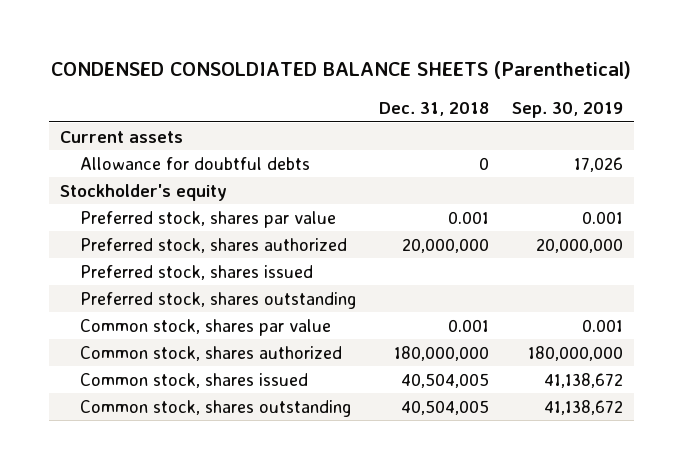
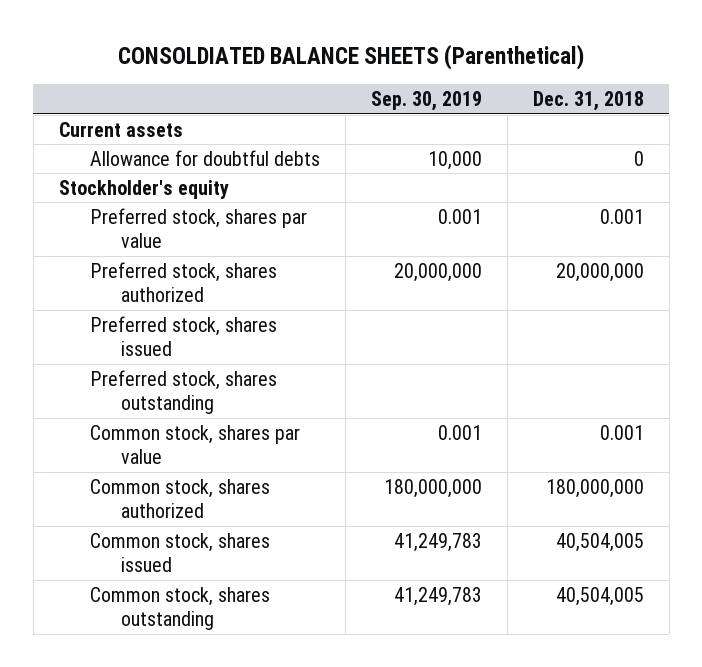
- CONDENSED CONSOLDIATED BALANCE SHEETS (Parenthetical)
+ CONSOLDIATED BALANCE SHEETS (Parenthetical)
- | Dec. 31, 2018 | Sep. 30, 2019
+ | Sep. 30, 2019 | Dec. 31, 2018
- Allowance for doubtful debts | 0 | 17,026
+ Allowance for doubtful debts | 10,000 | 0
- Common stock, shares issued | 40,504,005 | 41,138,672
- Common stock, shares outstanding | 40,504,005 | 41,138,672
+ Common stock, shares issued | 41,249,783 | 40,504,005
+ Common stock, shares outstanding | 41,249,783 | 40,504,005

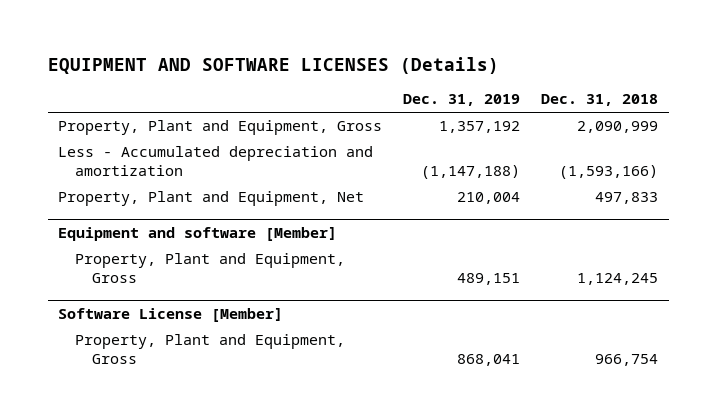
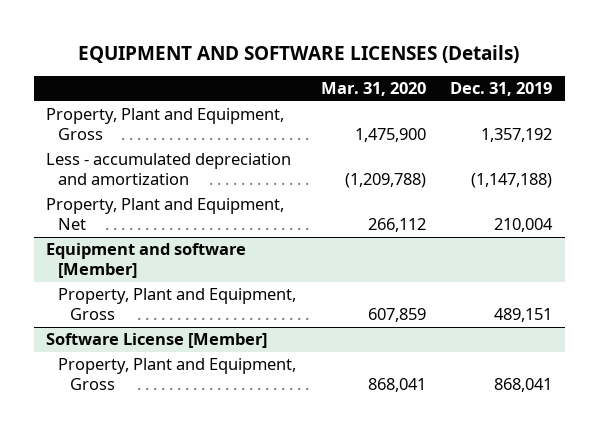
- | Dec. 31, 2019 | Dec. 31, 2018
+ | Mar. 31, 2020 | Dec. 31, 2019
- Less - Accumulated depreciation and amortization | (1,147,188) | (1,593,166)
+ Less - accumulated depreciation and amortization | (1,209,788) | (1,147,188)

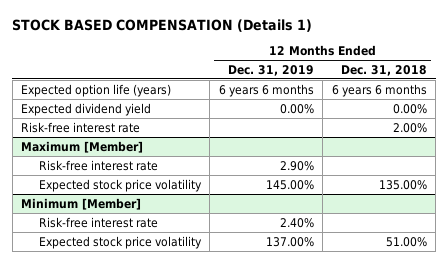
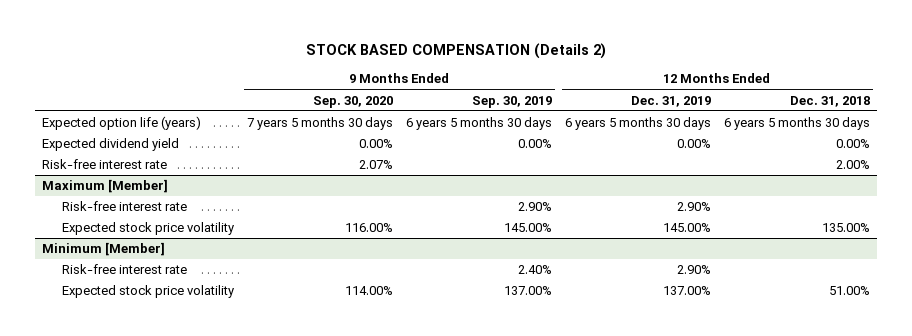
- STOCK BASED COMPENSATION (Details 1)
+ STOCK BASED COMPENSATION (Details 2)
- | 12 Months Ended Dec. 31, 2019 | 12 Months Ended Dec. 31, 2018
+ | 9 Months Ended Sep. 30, 2020 | 9 Months Ended Sep. 30, 2019 | 12 Months Ended Dec. 31, 2019 | 12 Months Ended Dec. 31, 2018
- Expected option life (years) | 6 years 6 months | 6 years 6 months
+ Expected option life (years) | 7 years 5 months 30 days | 6 years 5 months 30 days | 6 years 5 months 30 days | 6 years 5 months 30 days
@ Minimum [Member]
- Risk-free interest rate | 2.40% |
+ Risk-free interest rate | | 2.40% | 2.90% |

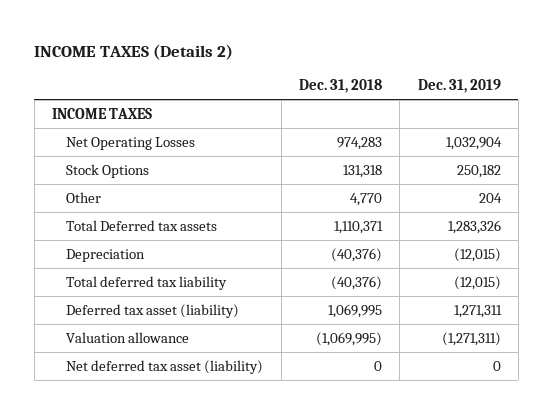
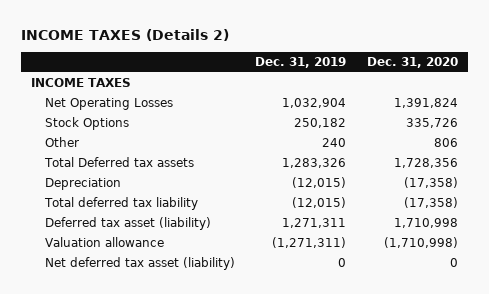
- | Dec. 31, 2018 | Dec. 31, 2019
+ | Dec. 31, 2019 | Dec. 31, 2020
- Other | 4,770 | 204
+ Other | 240 | 806

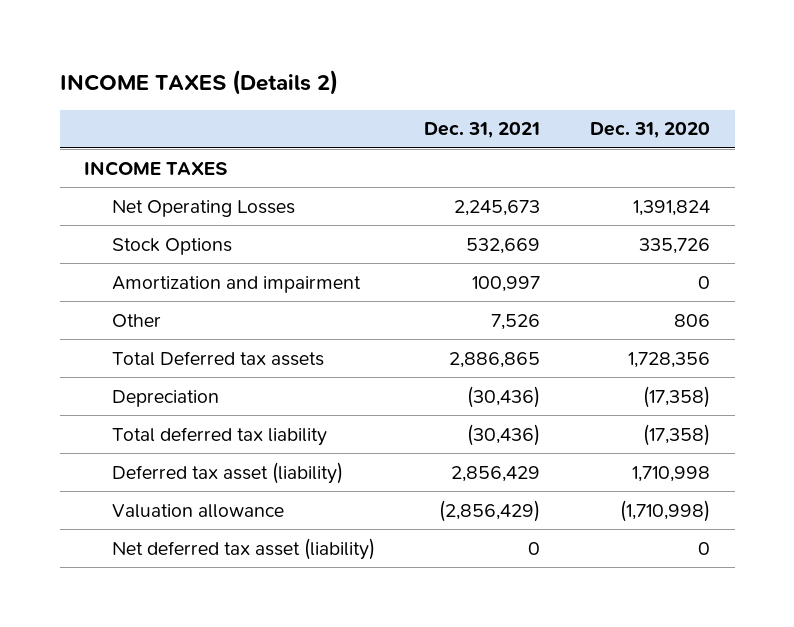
- | Dec. 31, 2019 | Dec. 31, 2020
+ | Dec. 31, 2021 | Dec. 31, 2020
+ Amortization and impairment | 100,997 | 0

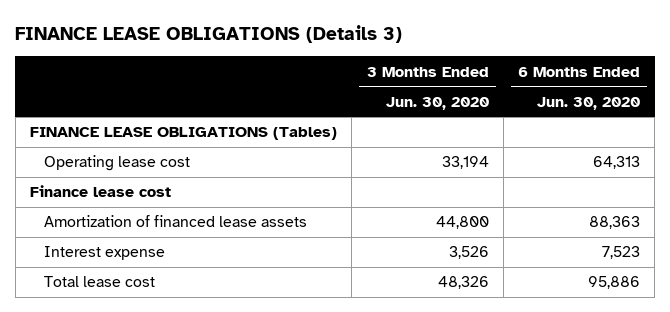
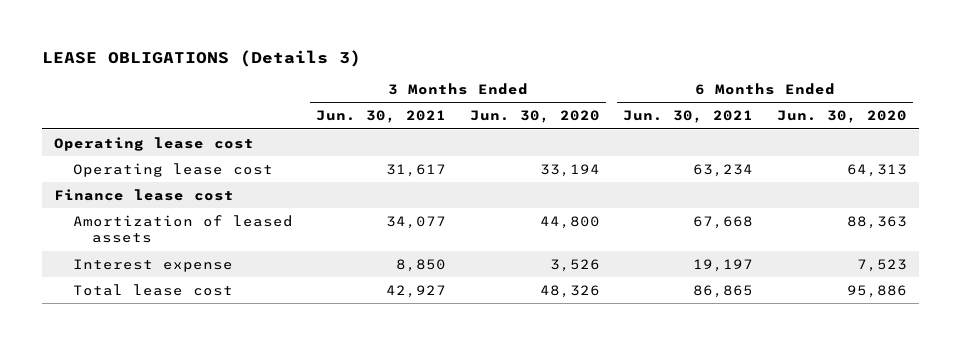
- FINANCE LEASE OBLIGATIONS (Details 3)
+ LEASE OBLIGATIONS (Details 3)
- | 3 Months Ended Jun. 30, 2020 | 6 Months Ended Jun. 30, 2020
+ | 3 Months Ended Jun. 30, 2021 | 3 Months Ended Jun. 30, 2020 | 6 Months Ended Jun. 30, 2021 | 6 Months Ended Jun. 30, 2020
- FINANCE LEASE OBLIGATIONS (Tables)
+ Operating lease cost
- Amortization of financed lease assets | 44,800 | 88,363
+ Amortization of leased assets | 34,077 | 44,800 | 67,668 | 88,363

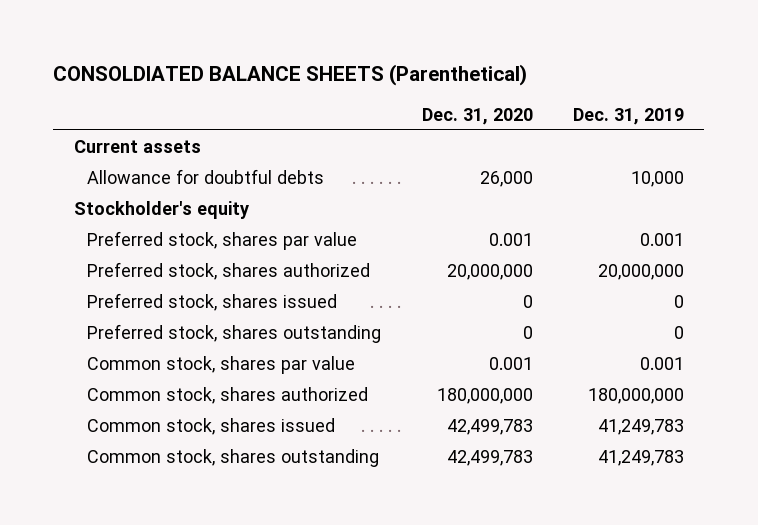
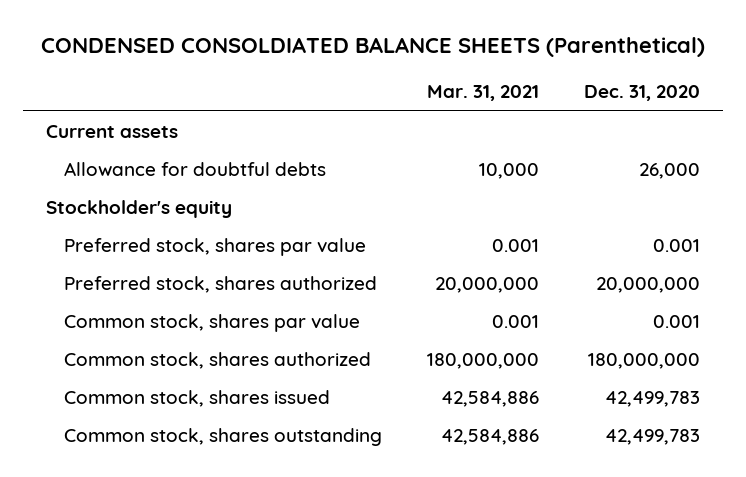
- CONSOLDIATED BALANCE SHEETS (Parenthetical)
+ CONDENSED CONSOLDIATED BALANCE SHEETS (Parenthetical)
- | Dec. 31, 2020 | Dec. 31, 2019
+ | Mar. 31, 2021 | Dec. 31, 2020
- Preferred stock, shares issued | 0 | 0
- Preferred stock, shares outstanding | 0 | 0

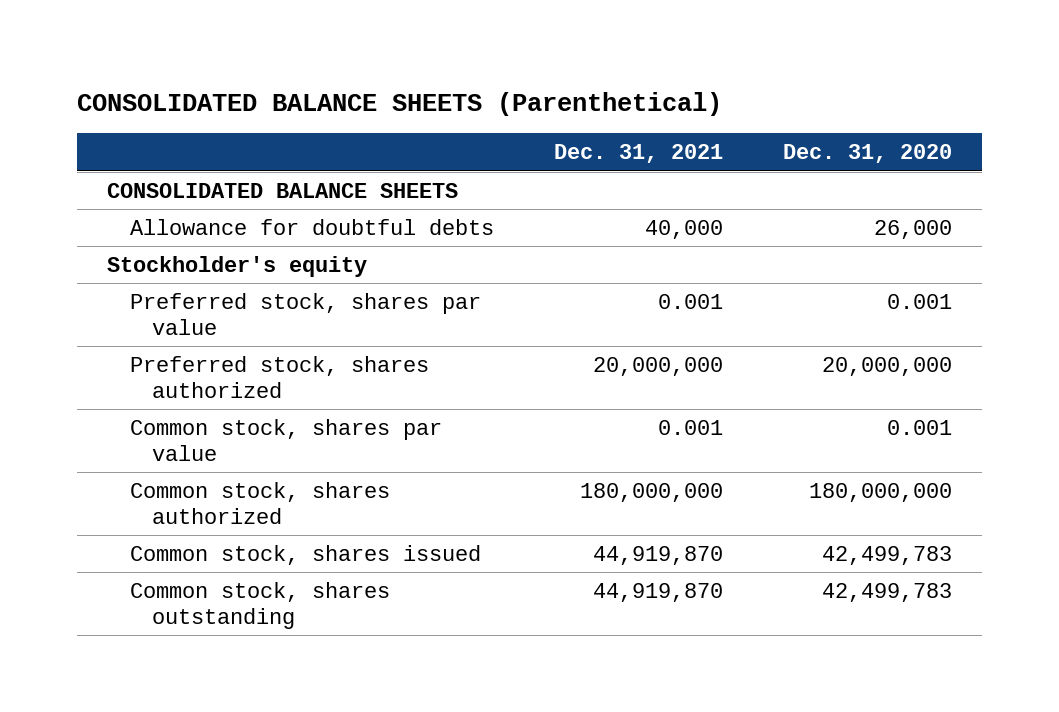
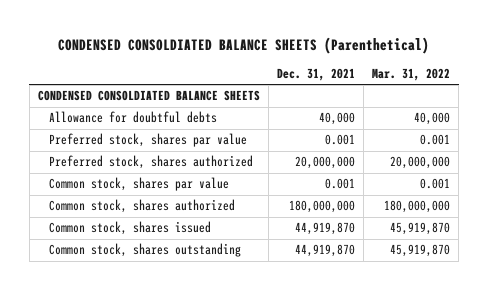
- CONSOLIDATED BALANCE SHEETS (Parenthetical)
+ CONDENSED CONSOLDIATED BALANCE SHEETS (Parenthetical)
- | Dec. 31, 2021 | Dec. 31, 2020
+ | Dec. 31, 2021 | Mar. 31, 2022
- CONSOLIDATED BALANCE SHEETS
+ CONDENSED CONSOLDIATED BALANCE SHEETS
- Stockholder's equity

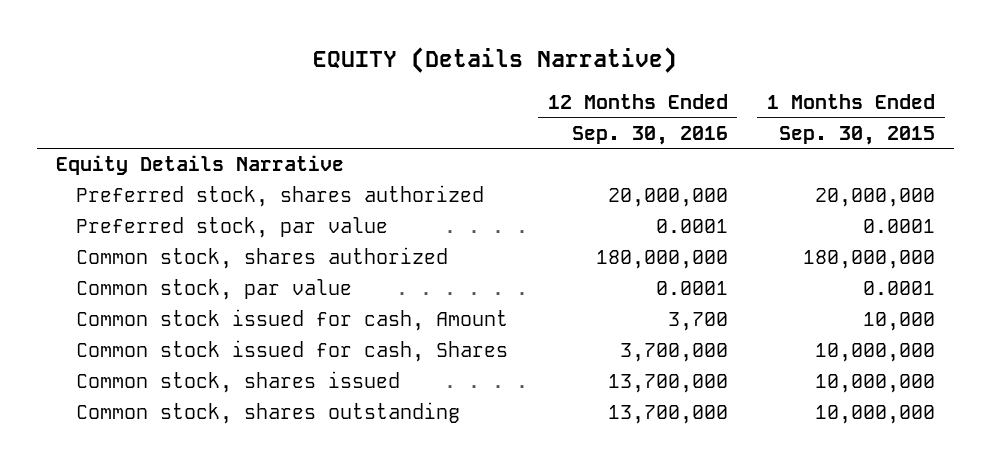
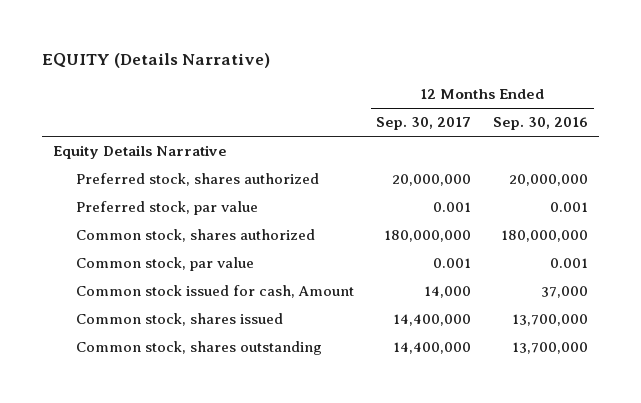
- | 12 Months Ended Sep. 30, 2016 | 1 Months Ended Sep. 30, 2015
+ | 12 Months Ended Sep. 30, 2017 | 12 Months Ended Sep. 30, 2016
- Preferred stock, par value | 0.0001 | 0.0001
+ Preferred stock, par value | 0.001 | 0.001
- Common stock, par value | 0.0001 | 0.0001
- Common stock issued for cash, Amount | 3,700 | 10,000
- Common stock issued for cash, Shares | 3,700,000 | 10,000,000
+ Common stock, par value | 0.001 | 0.001
+ Common stock issued for cash, Amount | 14,000 | 37,000

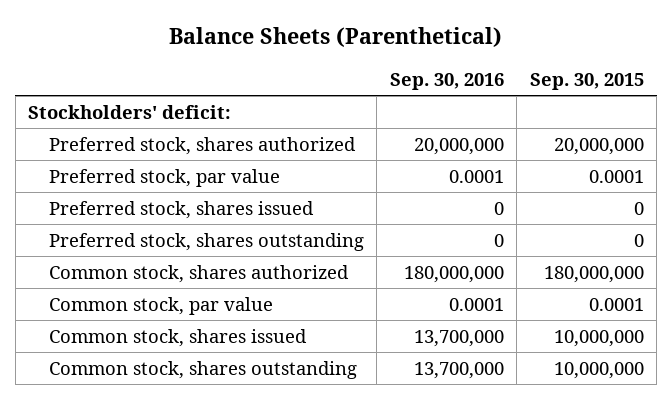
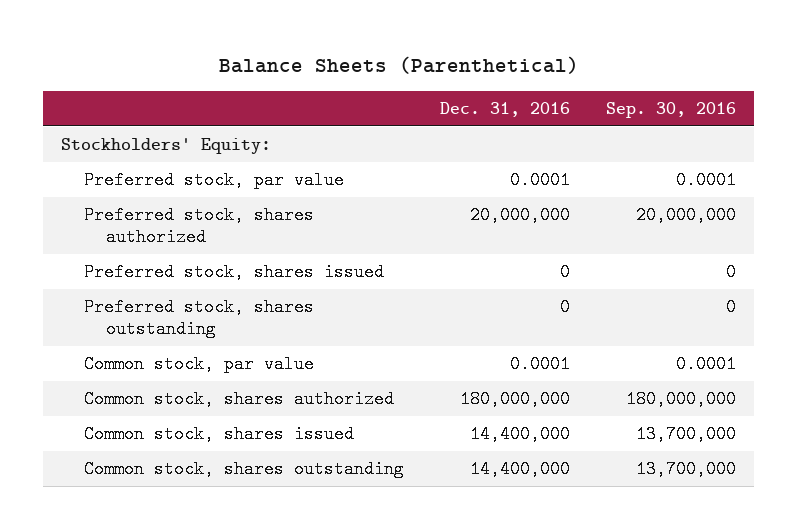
- | Sep. 30, 2016 | Sep. 30, 2015
+ | Dec. 31, 2016 | Sep. 30, 2016
- Stockholders' deficit:
+ Stockholders' Equity:
moved down: Preferred stock, shares authorized | 20,000,000 | 20,000,000
moved down: Common stock, shares authorized | 180,000,000 | 180,000,000

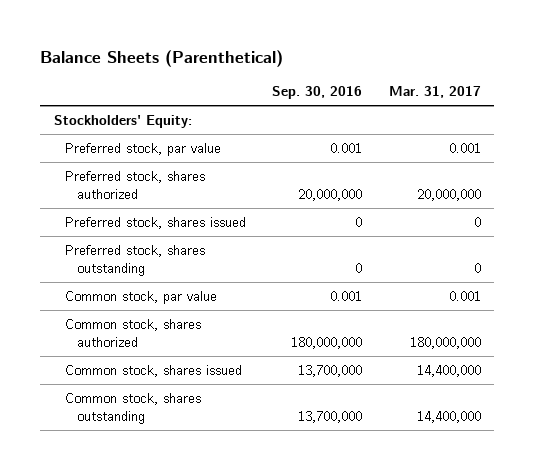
- | Dec. 31, 2016 | Sep. 30, 2016
+ | Sep. 30, 2016 | Mar. 31, 2017
- Preferred stock, par value | 0.0001 | 0.0001
+ Preferred stock, par value | 0.001 | 0.001
- Common stock, par value | 0.0001 | 0.0001
+ Common stock, par value | 0.001 | 0.001

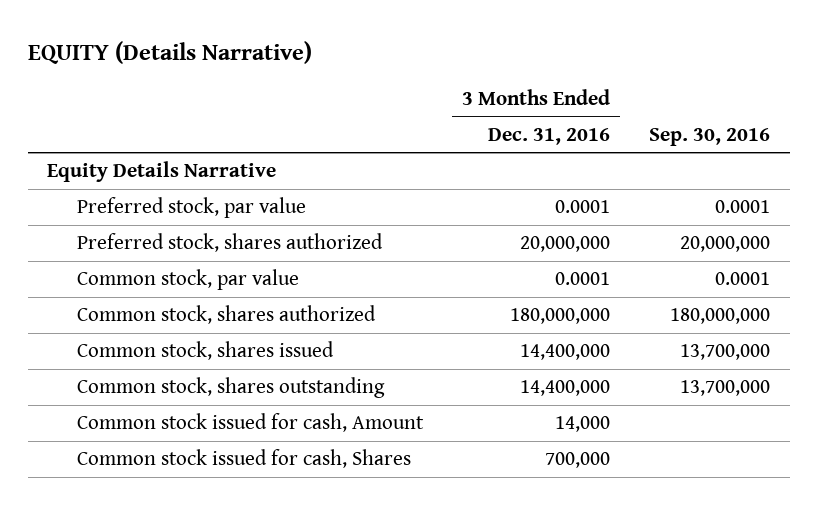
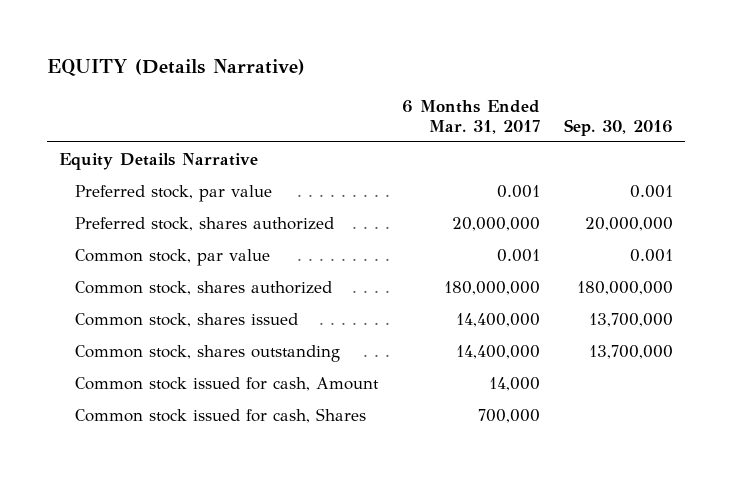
- | 3 Months Ended Dec. 31, 2016 | Sep. 30, 2016
+ | 6 Months Ended Mar. 31, 2017 | Sep. 30, 2016
- Preferred stock, par value | 0.0001 | 0.0001
+ Preferred stock, par value | 0.001 | 0.001
- Common stock, par value | 0.0001 | 0.0001
+ Common stock, par value | 0.001 | 0.001

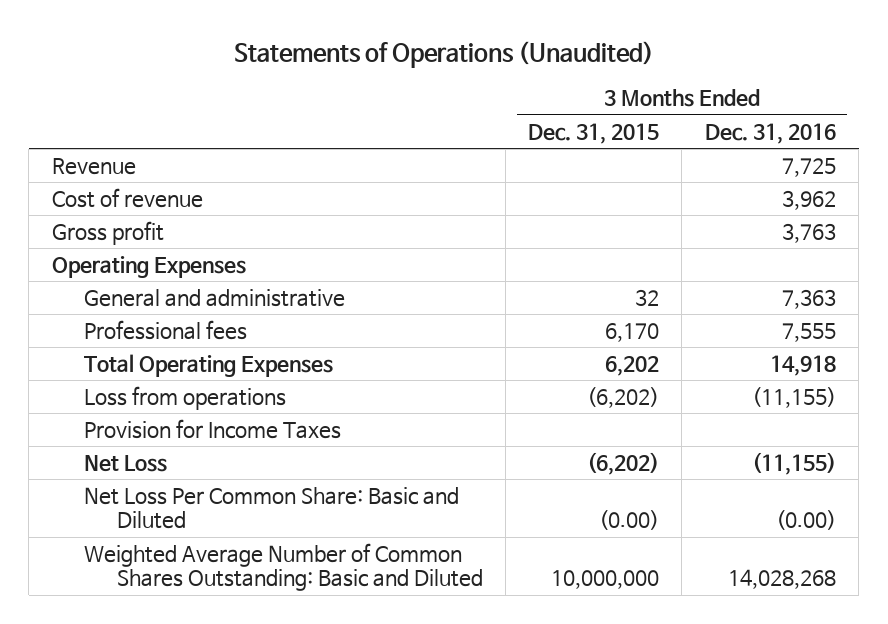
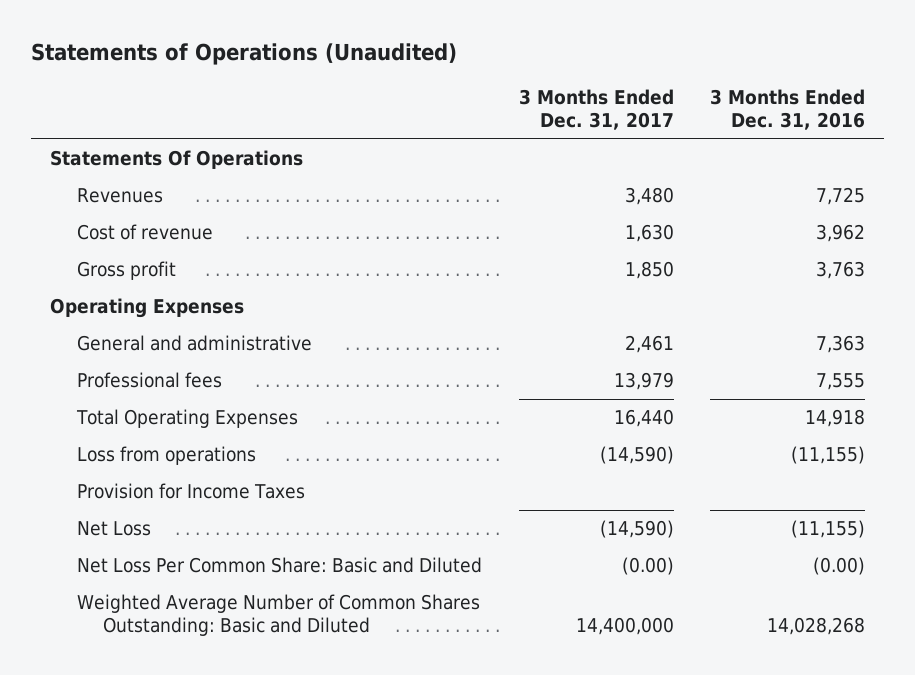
- | 3 Months Ended Dec. 31, 2015 | 3 Months Ended Dec. 31, 2016
+ | 3 Months Ended Dec. 31, 2017 | 3 Months Ended Dec. 31, 2016
- Revenue | | 7,725
+ Statements Of Operations
+ Revenues | 3,480 | 7,725

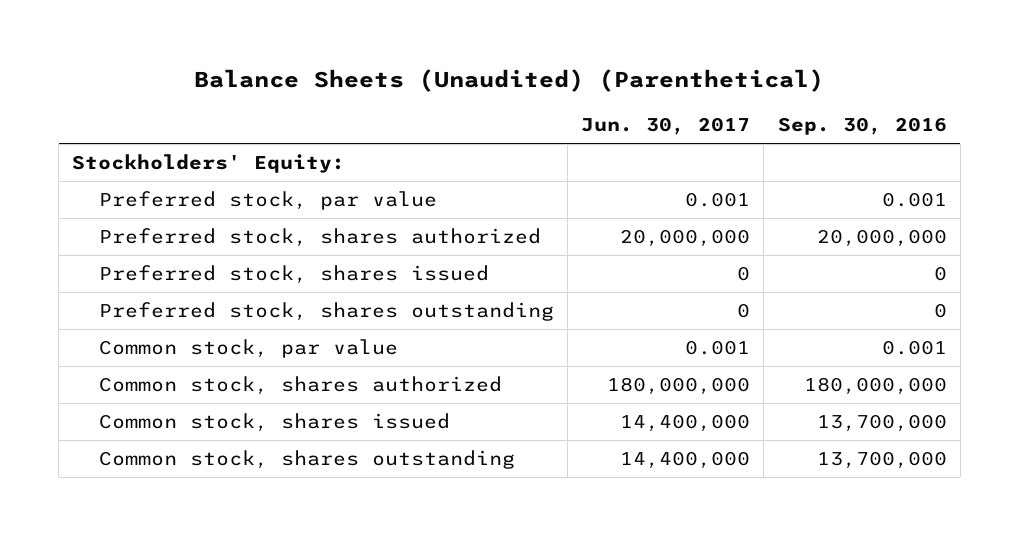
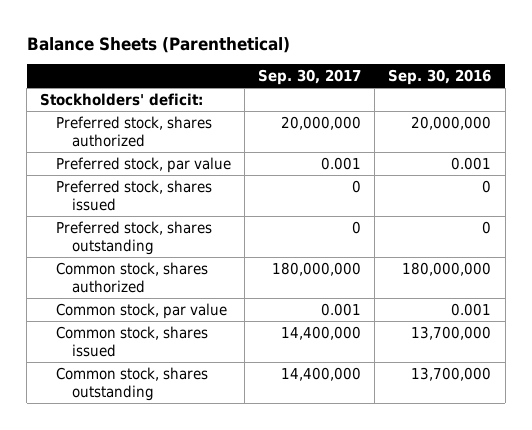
- Balance Sheets (Unaudited) (Parenthetical)
+ Balance Sheets (Parenthetical)
- | Jun. 30, 2017 | Sep. 30, 2016
+ | Sep. 30, 2017 | Sep. 30, 2016
- Stockholders' Equity:
+ Stockholders' deficit:
moved down: Preferred stock, par value | 0.001 | 0.001
moved down: Common stock, par value | 0.001 | 0.001

